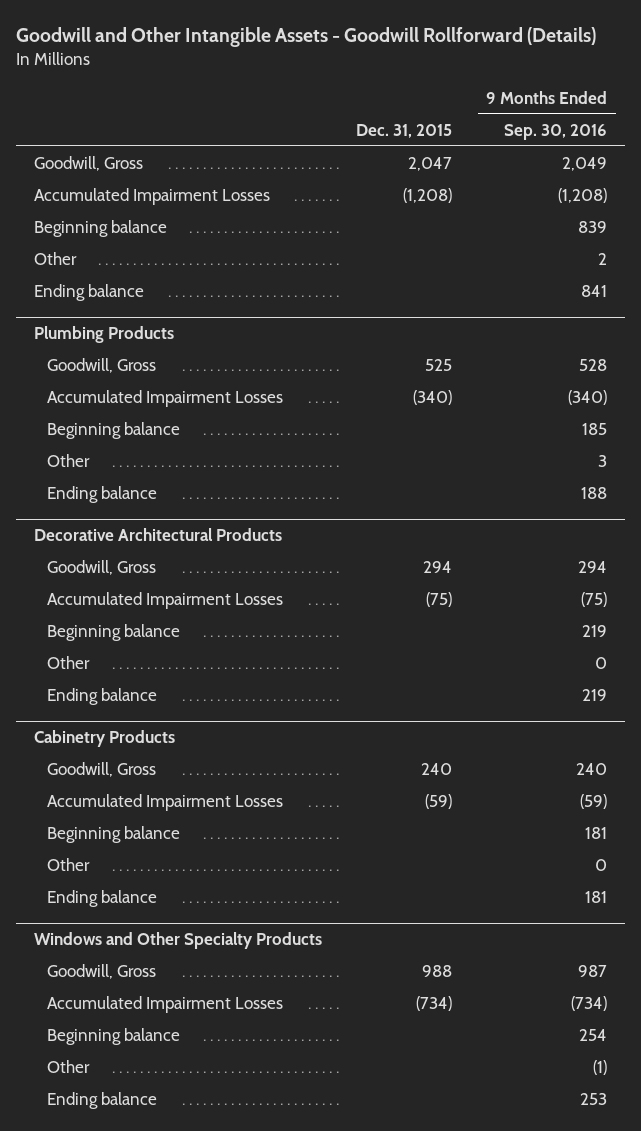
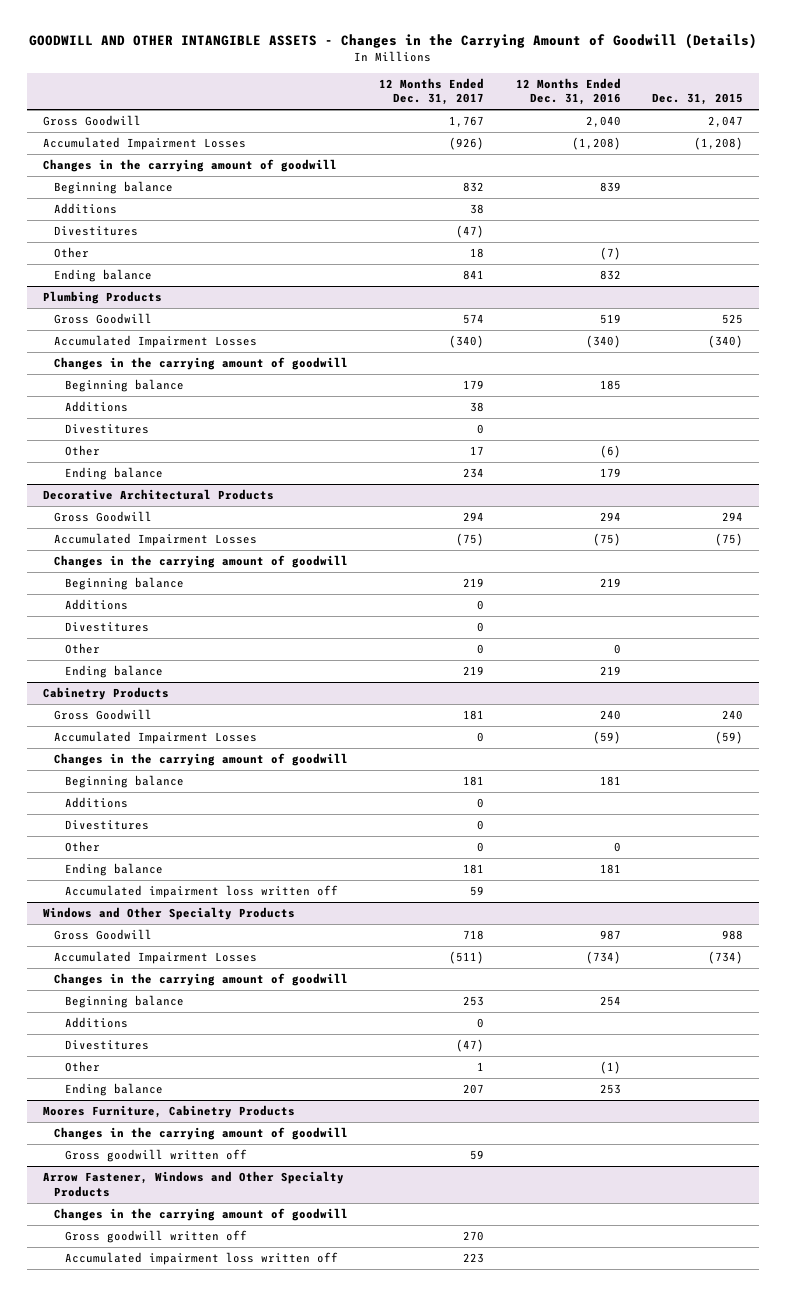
- Goodwill and Other Intangible Assets - Goodwill Rollforward (Details)
+ GOODWILL AND OTHER INTANGIBLE ASSETS - Changes in the Carrying Amount of Goodwill (Details)
- | Dec. 31, 2015 | 9 Months Ended Sep. 30, 2016
+ | 12 Months Ended Dec. 31, 2017 | 12 Months Ended Dec. 31, 2016 | Dec. 31, 2015
- Goodwill, Gross | 2,047 | 2,049
+ Gross Goodwill | 1,767 | 2,040 | 2,047
+ Changes in the carrying amount of goodwill
+ Additions | 38 | |
+ Divestitures | (47) | |
@ Plumbing Products
- Goodwill, Gross | 525 | 528
+ Gross Goodwill | 574 | 519 | 525
+ Changes in the carrying amount of goodwill
+ Additions | 38 | |
+ Divestitures | 0 | |
@ Decorative Architectural Products
- Goodwill, Gross | 294 | 294
+ Gross Goodwill | 294 | 294 | 294
+ Changes in the carrying amount of goodwill
+ Additions | 0 | |
+ Divestitures | 0 | |
@ Cabinetry Products
- Goodwill, Gross | 240 | 240
+ Gross Goodwill | 181 | 240 | 240
+ Changes in the carrying amount of goodwill
+ Additions | 0 | |
+ Divestitures | 0 | |
+ Accumulated impairment loss written off | 59 | |
@ Windows and Other Specialty Products
- Goodwill, Gross | 988 | 987
+ Gross Goodwill | 718 | 987 | 988
+ Changes in the carrying amount of goodwill
+ Additions | 0 | |
+ Divestitures | (47) | |
+ Moores Furniture, Cabinetry Products
+ Changes in the carrying amount of goodwill
+ Gross goodwill written off | 59 | |
+ Arrow Fastener, Windows and Other Specialty Products
+ Changes in the carrying amount of goodwill
+ Gross goodwill written off | 270 | |
+ Accumulated impairment loss written off | 223 | |

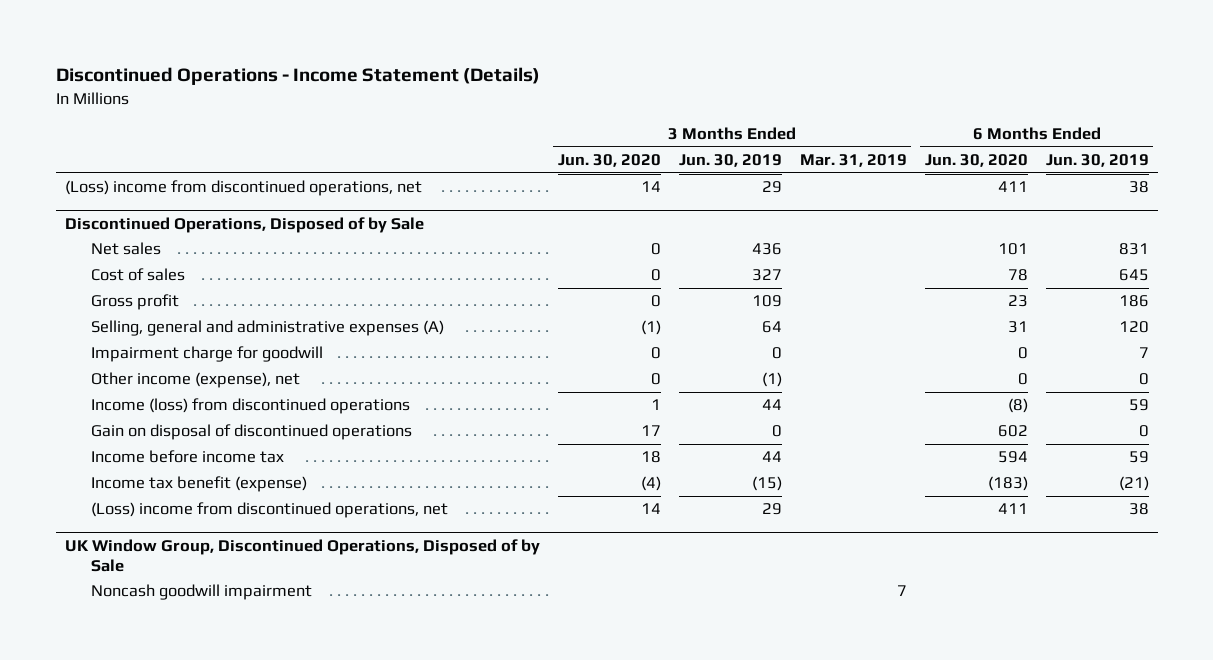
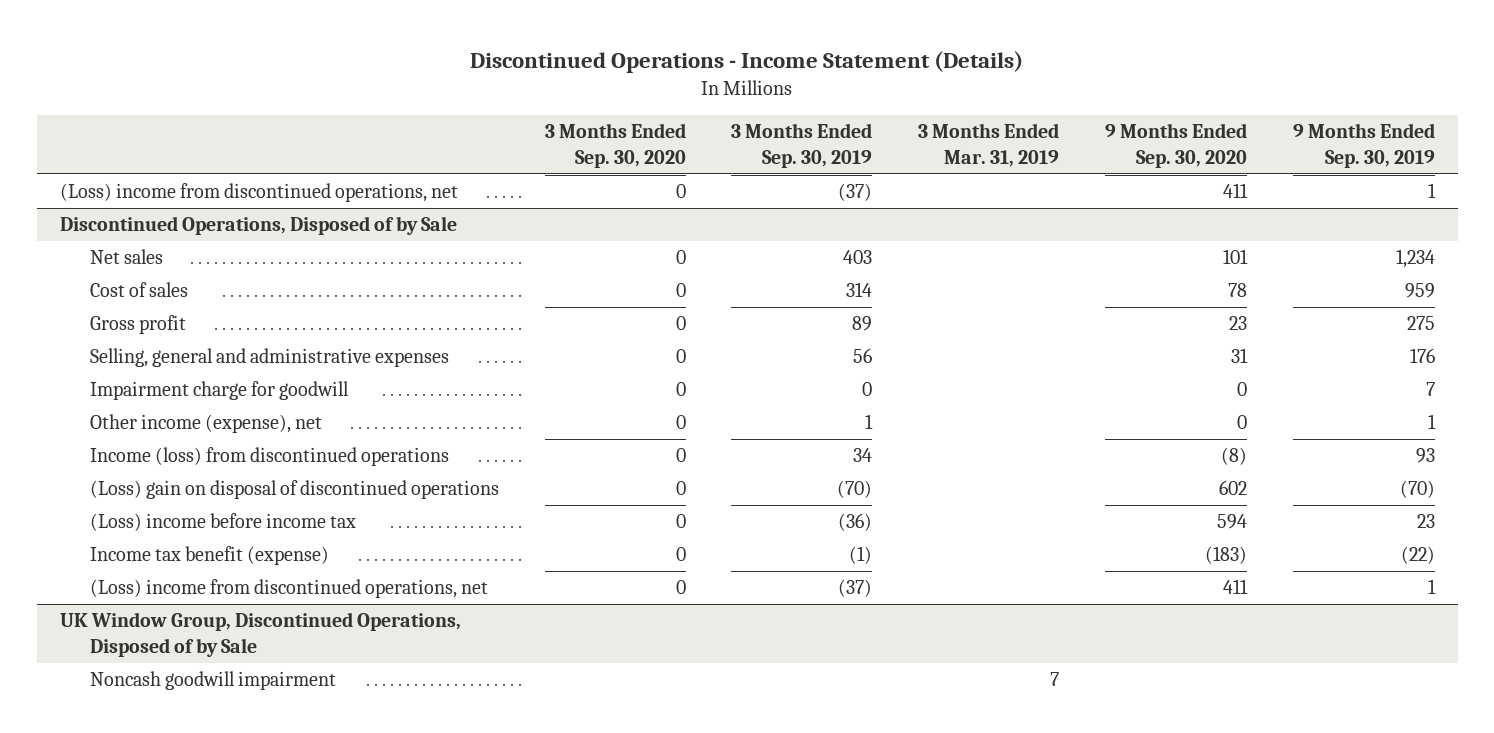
- | 3 Months Ended Jun. 30, 2020 | 3 Months Ended Jun. 30, 2019 | 3 Months Ended Mar. 31, 2019 | 6 Months Ended Jun. 30, 2020 | 6 Months Ended Jun. 30, 2019
+ | 3 Months Ended Sep. 30, 2020 | 3 Months Ended Sep. 30, 2019 | 3 Months Ended Mar. 31, 2019 | 9 Months Ended Sep. 30, 2020 | 9 Months Ended Sep. 30, 2019
@ Discontinued Operations, Disposed of by Sale
- Selling, general and administrative expenses (A) | (1) | 64 | | 31 | 120
+ Selling, general and administrative expenses | 0 | 56 | | 31 | 176
- Gain on disposal of discontinued operations | 17 | 0 | | 602 | 0
- Income before income tax | 18 | 44 | | 594 | 59
+ (Loss) gain on disposal of discontinued operations | 0 | (70) | | 602 | (70)
+ (Loss) income before income tax | 0 | (36) | | 594 | 23

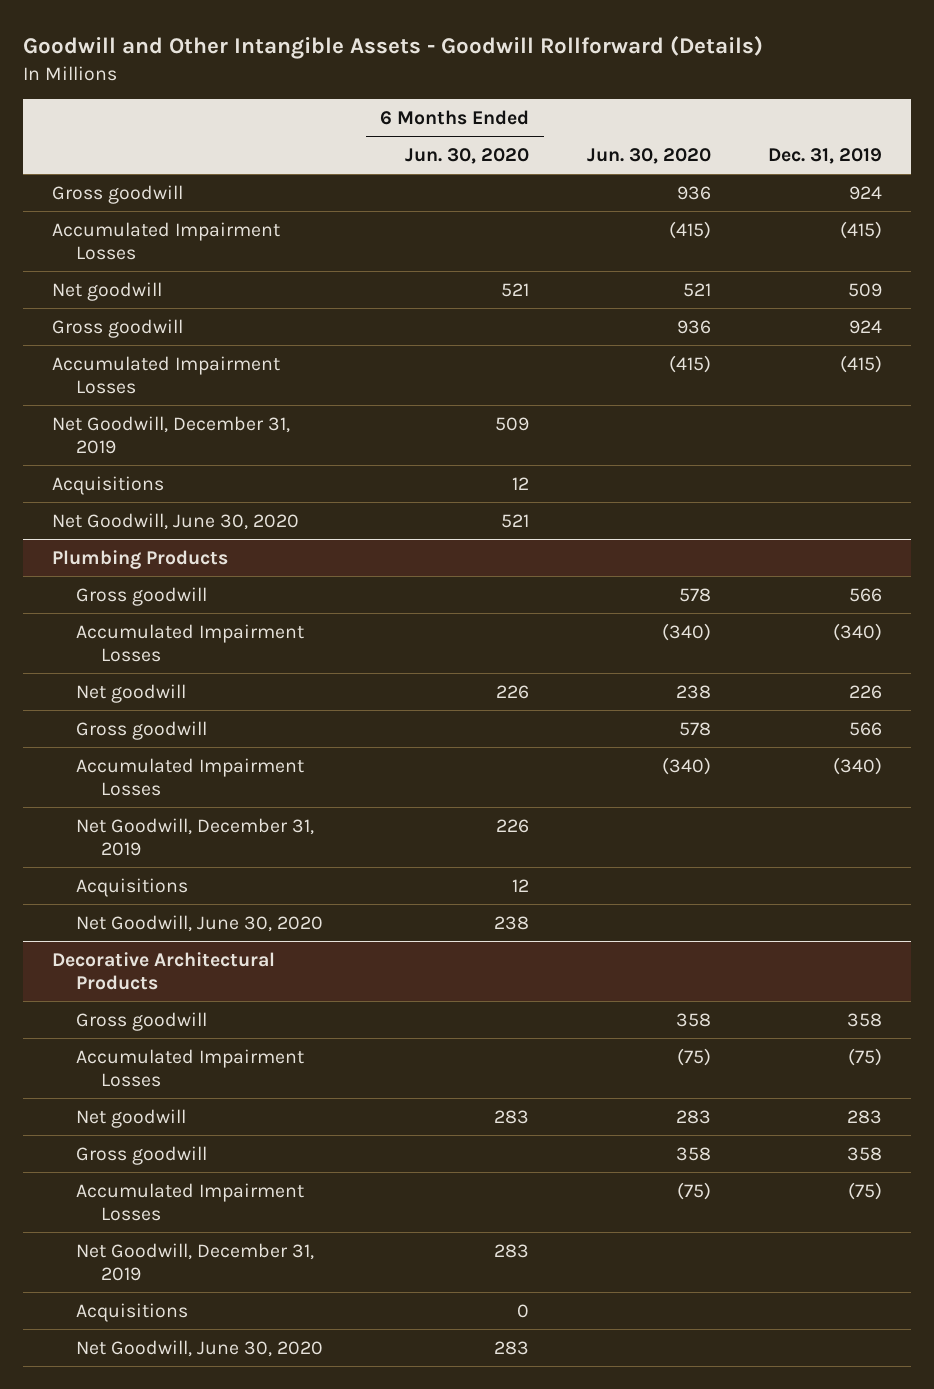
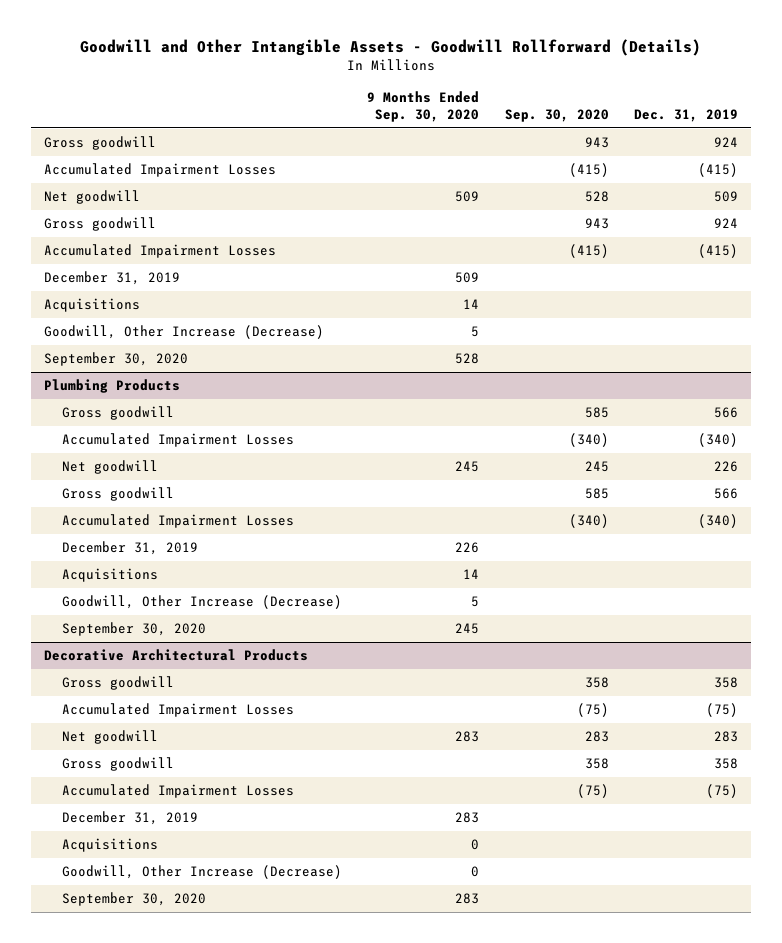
- | 6 Months Ended Jun. 30, 2020 | Jun. 30, 2020 | Dec. 31, 2019
+ | 9 Months Ended Sep. 30, 2020 | Sep. 30, 2020 | Dec. 31, 2019
- Net Goodwill, December 31, 2019 | 509 | |
+ December 31, 2019 | 509 | |
- Net Goodwill, June 30, 2020 | 521 | |
+ Goodwill, Other Increase (Decrease) | 5 | |
+ September 30, 2020 | 528 | |
@ Plumbing Products
- Net Goodwill, December 31, 2019 | 226 | |
+ December 31, 2019 | 226 | |
- Net Goodwill, June 30, 2020 | 238 | |
+ Goodwill, Other Increase (Decrease) | 5 | |
+ September 30, 2020 | 245 | |
@ Decorative Architectural Products
- Net Goodwill, December 31, 2019 | 283 | |
+ December 31, 2019 | 283 | |
- Net Goodwill, June 30, 2020 | 283 | |
+ Goodwill, Other Increase (Decrease) | 0 | |
+ September 30, 2020 | 283 | |

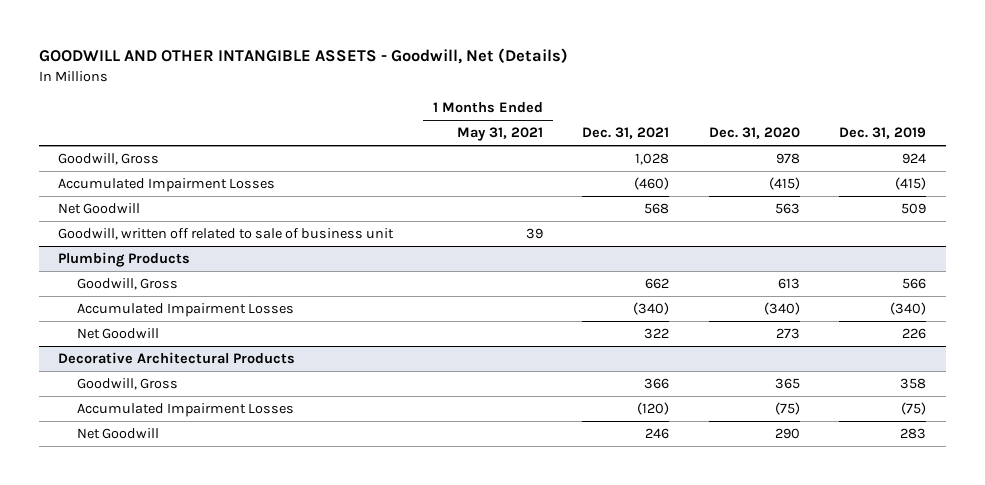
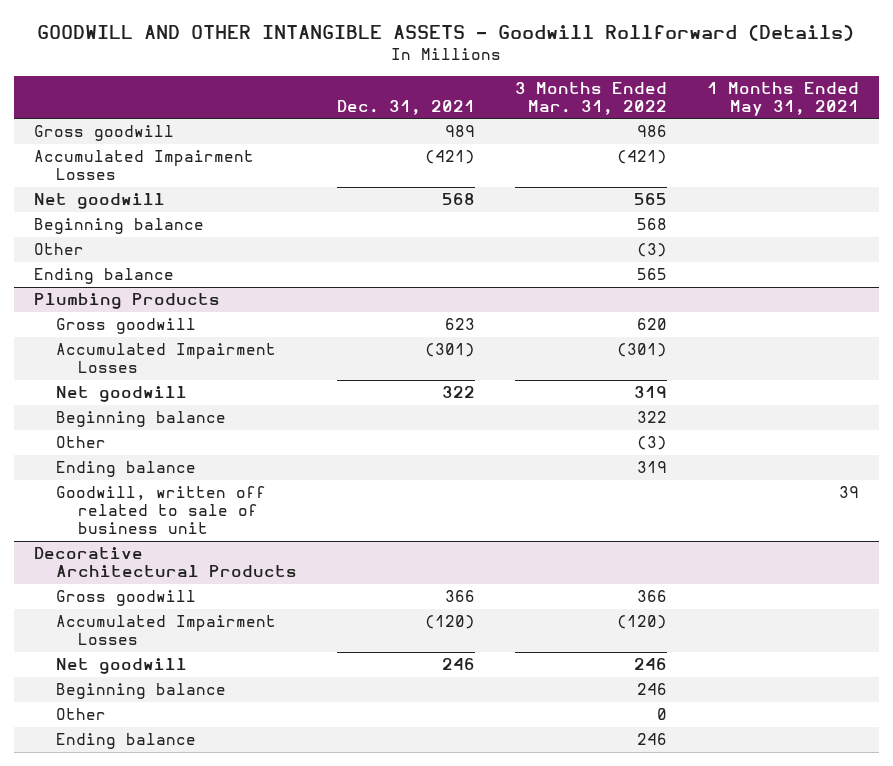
- GOODWILL AND OTHER INTANGIBLE ASSETS - Goodwill, Net (Details)
+ GOODWILL AND OTHER INTANGIBLE ASSETS - Goodwill Rollforward (Details)
- | 1 Months Ended May 31, 2021 | Dec. 31, 2021 | Dec. 31, 2020 | Dec. 31, 2019
+ | Dec. 31, 2021 | 3 Months Ended Mar. 31, 2022 | 1 Months Ended May 31, 2021
- Goodwill, Gross | | 1,028 | 978 | 924
- Accumulated Impairment Losses | | (460) | (415) | (415)
- Net Goodwill | | 568 | 563 | 509
- Goodwill, written off related to sale of business unit | 39 | | |
+ Gross goodwill | 989 | 986 |
+ Accumulated Impairment Losses | (421) | (421) |
+ Net goodwill | 568 | 565 |
+ Beginning balance | | 568 |
+ Other | | (3) |
+ Ending balance | | 565 |
@ Plumbing Products
- Goodwill, Gross | | 662 | 613 | 566
- Accumulated Impairment Losses | | (340) | (340) | (340)
- Net Goodwill | | 322 | 273 | 226
+ Gross goodwill | 623 | 620 |
+ Accumulated Impairment Losses | (301) | (301) |
+ Net goodwill | 322 | 319 |
+ Beginning balance | | 322 |
+ Other | | (3) |
+ Ending balance | | 319 |
+ Goodwill, written off related to sale of business unit | | | 39
@ Decorative Architectural Products
- Goodwill, Gross | | 366 | 365 | 358
+ Gross goodwill | 366 | 366 |
- Net Goodwill | | 246 | 290 | 283
+ Net goodwill | 246 | 246 |
+ Beginning balance | | 246 |
+ Other | | 0 |
+ Ending balance | | 246 |

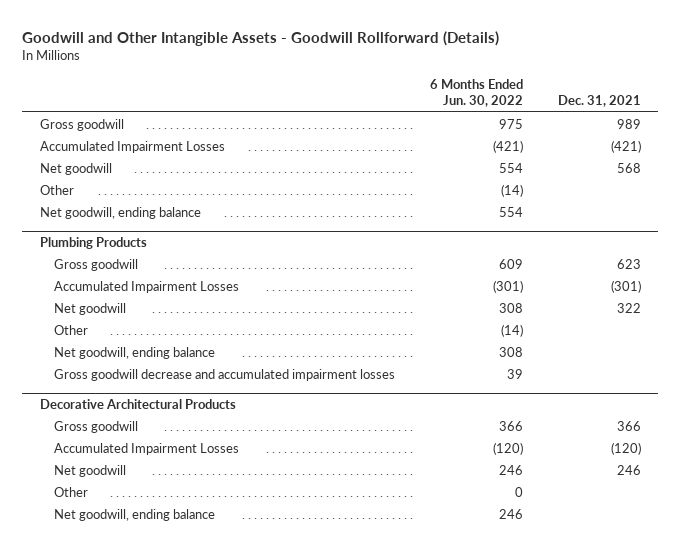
- GOODWILL AND OTHER INTANGIBLE ASSETS - Goodwill Rollforward (Details)
+ Goodwill and Other Intangible Assets - Goodwill Rollforward (Details)
- | Dec. 31, 2021 | 3 Months Ended Mar. 31, 2022 | 1 Months Ended May 31, 2021
+ | 6 Months Ended Jun. 30, 2022 | Dec. 31, 2021
- Beginning balance | | 568 |
- Ending balance | | 565 |
+ Net goodwill, ending balance | 554 |
@ Plumbing Products
- Beginning balance | | 322 |
- Ending balance | | 319 |
- Goodwill, written off related to sale of business unit | | | 39
+ Net goodwill, ending balance | 308 |
+ Gross goodwill decrease and accumulated impairment losses | 39 |
@ Decorative Architectural Products
- Beginning balance | | 246 |
- Ending balance | | 246 |
+ Net goodwill, ending balance | 246 |

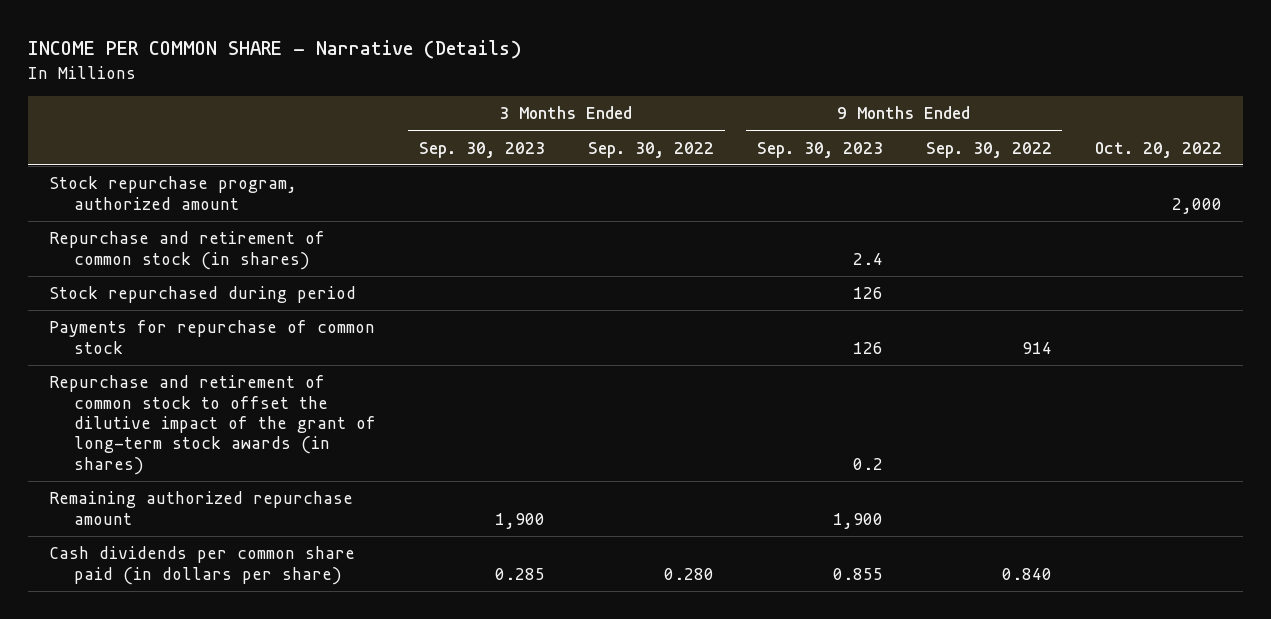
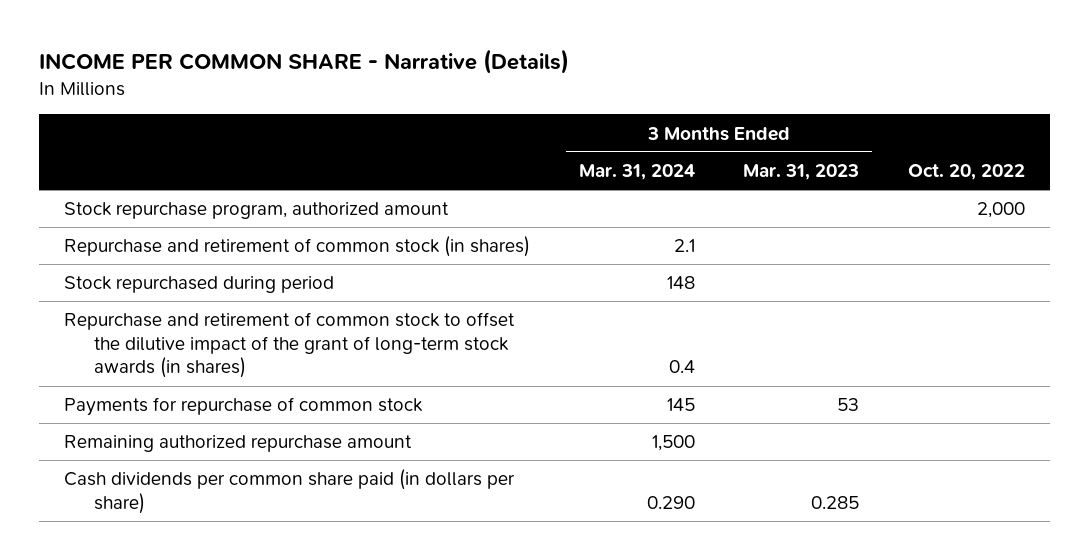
- | 3 Months Ended Sep. 30, 2023 | 3 Months Ended Sep. 30, 2022 | 9 Months Ended Sep. 30, 2023 | 9 Months Ended Sep. 30, 2022 | Oct. 20, 2022
+ | 3 Months Ended Mar. 31, 2024 | 3 Months Ended Mar. 31, 2023 | Oct. 20, 2022
moved down: Payments for repurchase of common stock | 145 | 53 |

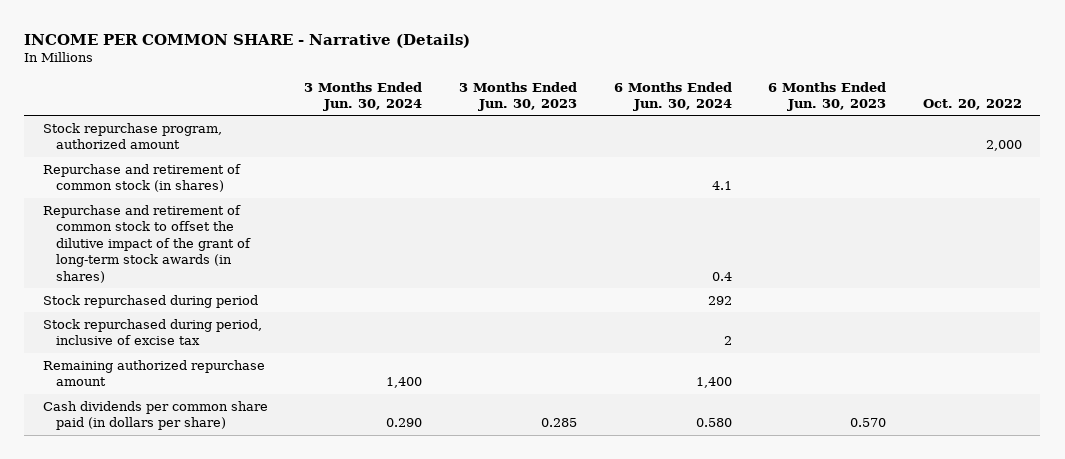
- | 3 Months Ended Mar. 31, 2024 | 3 Months Ended Mar. 31, 2023 | Oct. 20, 2022
+ | 3 Months Ended Jun. 30, 2024 | 3 Months Ended Jun. 30, 2023 | 6 Months Ended Jun. 30, 2024 | 6 Months Ended Jun. 30, 2023 | Oct. 20, 2022
- Payments for repurchase of common stock | 145 | 53 |
moved down: Stock repurchased during period | | | 292 | |
+ Stock repurchased during period, inclusive of excise tax | | | 2 | |

